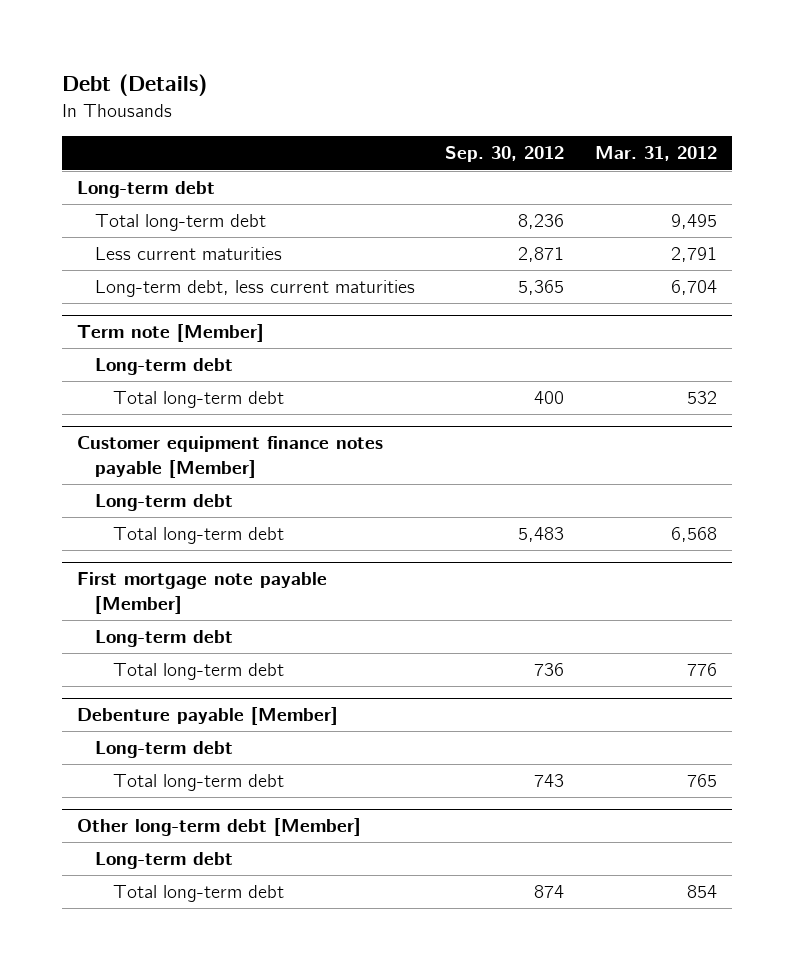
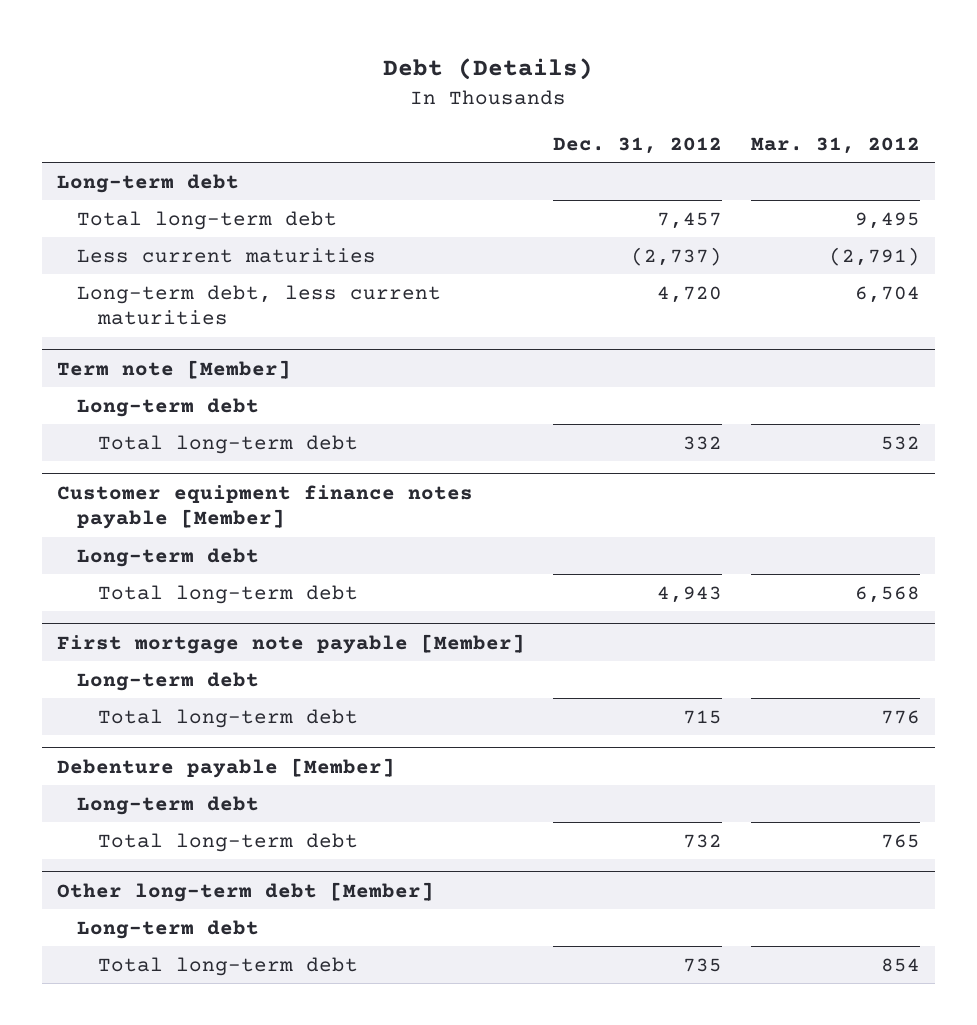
- | Sep. 30, 2012 | Mar. 31, 2012
+ | Dec. 31, 2012 | Mar. 31, 2012
- Less current maturities | 2,871 | 2,791
+ Less current maturities | (2,737) | (2,791)

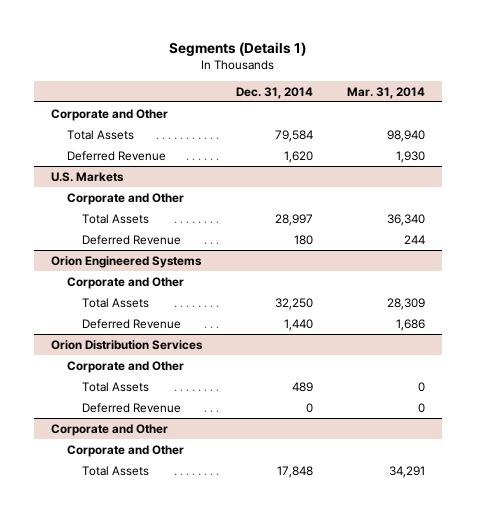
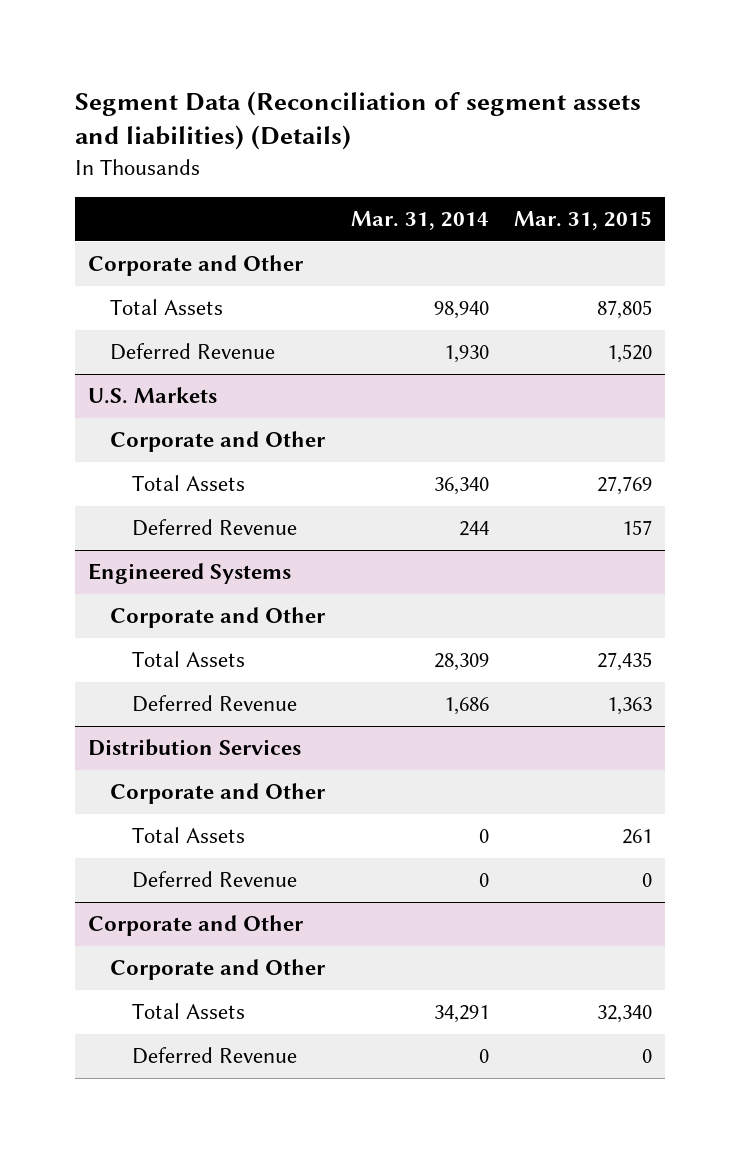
- Segments (Details 1)
+ Segment Data (Reconciliation of segment assets and liabilities) (Details)
- | Dec. 31, 2014 | Mar. 31, 2014
+ | Mar. 31, 2014 | Mar. 31, 2015
- Orion Engineered Systems
+ Engineered Systems
- Orion Distribution Services
+ Distribution Services
@ Corporate and Other
+ Deferred Revenue | 0 | 0

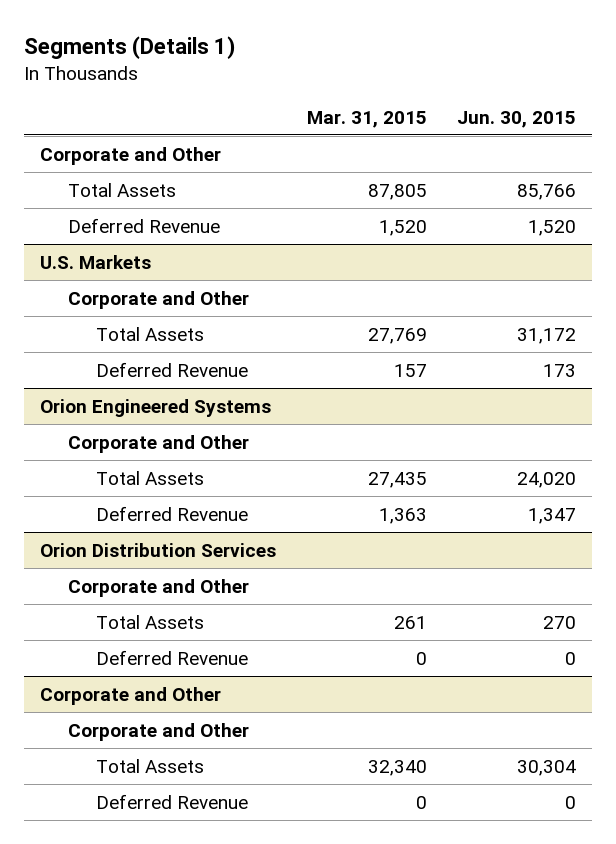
- Segment Data (Reconciliation of segment assets and liabilities) (Details)
+ Segments (Details 1)
- | Mar. 31, 2014 | Mar. 31, 2015
+ | Mar. 31, 2015 | Jun. 30, 2015
- Engineered Systems
+ Orion Engineered Systems
- Distribution Services
+ Orion Distribution Services

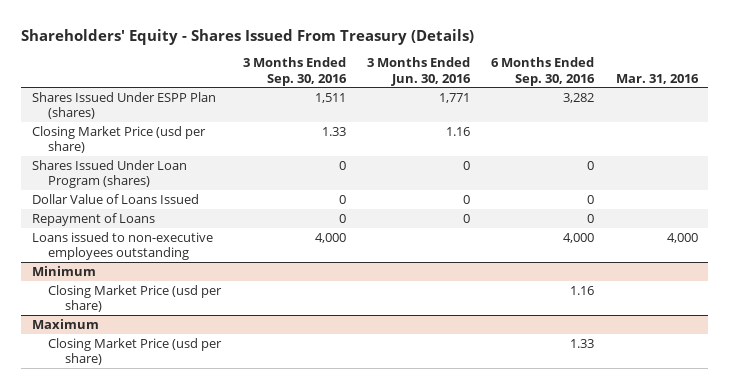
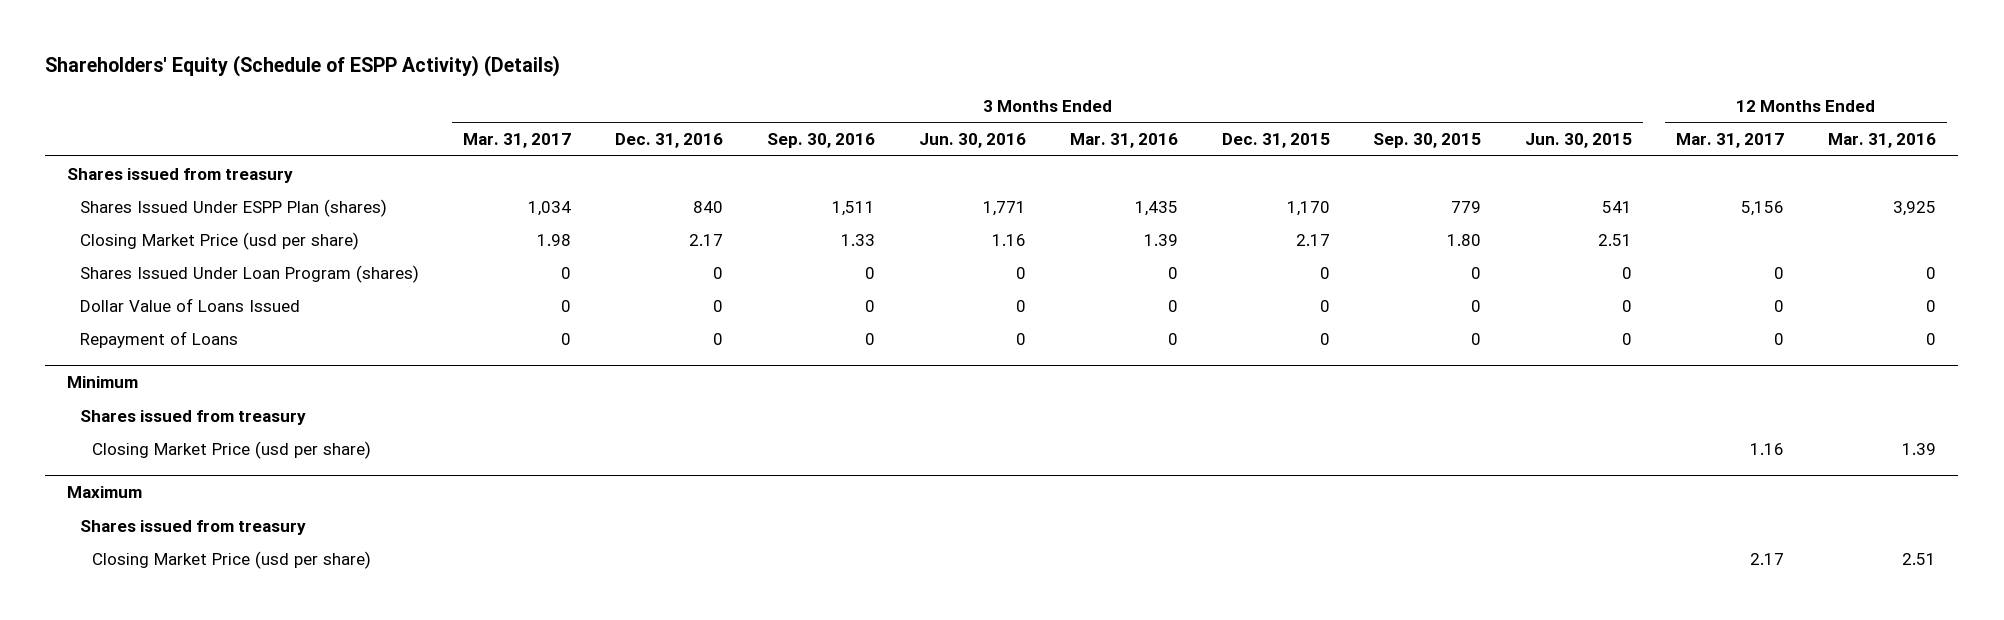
- Shareholders' Equity - Shares Issued From Treasury (Details)
+ Shareholders' Equity (Schedule of ESPP Activity) (Details)
- | 3 Months Ended Sep. 30, 2016 | 3 Months Ended Jun. 30, 2016 | 6 Months Ended Sep. 30, 2016 | Mar. 31, 2016
+ | 3 Months Ended Mar. 31, 2017 | 3 Months Ended Dec. 31, 2016 | 3 Months Ended Sep. 30, 2016 | 3 Months Ended Jun. 30, 2016 | 3 Months Ended Mar. 31, 2016 | 3 Months Ended Dec. 31, 2015 | 3 Months Ended Sep. 30, 2015 | 3 Months Ended Jun. 30, 2015 | 12 Months Ended Mar. 31, 2017 | 12 Months Ended Mar. 31, 2016
+ Shares issued from treasury
- Loans issued to non-executive employees outstanding | 4,000 | | 4,000 | 4,000
@ Minimum
+ Shares issued from treasury
@ Maximum
+ Shares issued from treasury

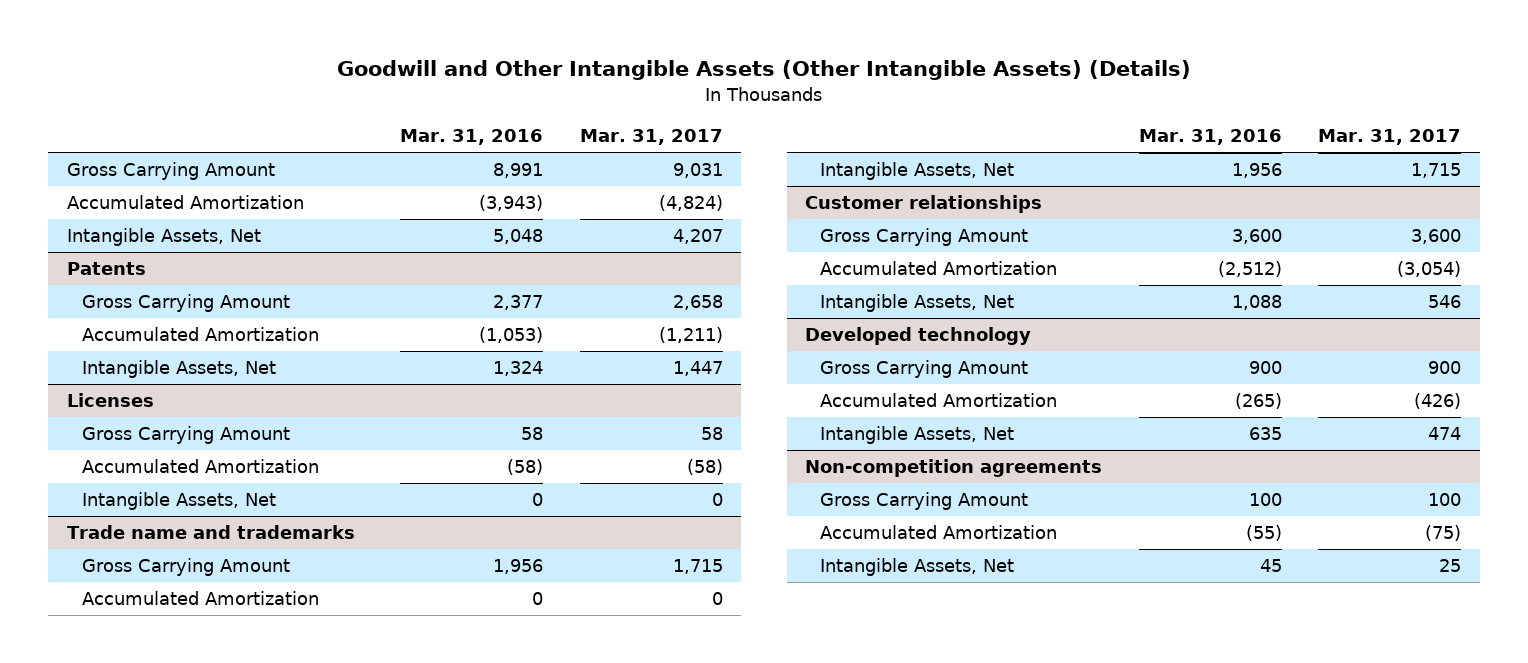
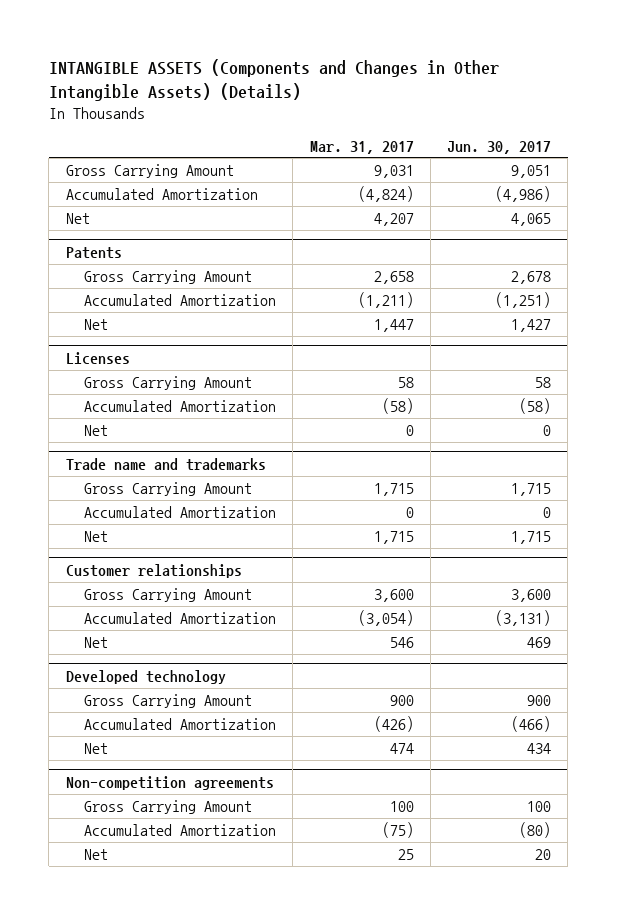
- Goodwill and Other Intangible Assets (Other Intangible Assets) (Details)
+ INTANGIBLE ASSETS (Components and Changes in Other Intangible Assets) (Details)
- | Mar. 31, 2016 | Mar. 31, 2017
+ | Mar. 31, 2017 | Jun. 30, 2017
- Intangible Assets, Net | 5,048 | 4,207
+ Net | 4,207 | 4,065
@ Patents
- Intangible Assets, Net | 1,324 | 1,447
+ Net | 1,447 | 1,427
@ Licenses
- Intangible Assets, Net | 0 | 0
+ Net | 0 | 0
@ Trade name and trademarks
- Intangible Assets, Net | 1,956 | 1,715
+ Net | 1,715 | 1,715
@ Customer relationships
- Intangible Assets, Net | 1,088 | 546
+ Net | 546 | 469
@ Developed technology
- Intangible Assets, Net | 635 | 474
+ Net | 474 | 434
@ Non-competition agreements
- Intangible Assets, Net | 45 | 25
+ Net | 25 | 20

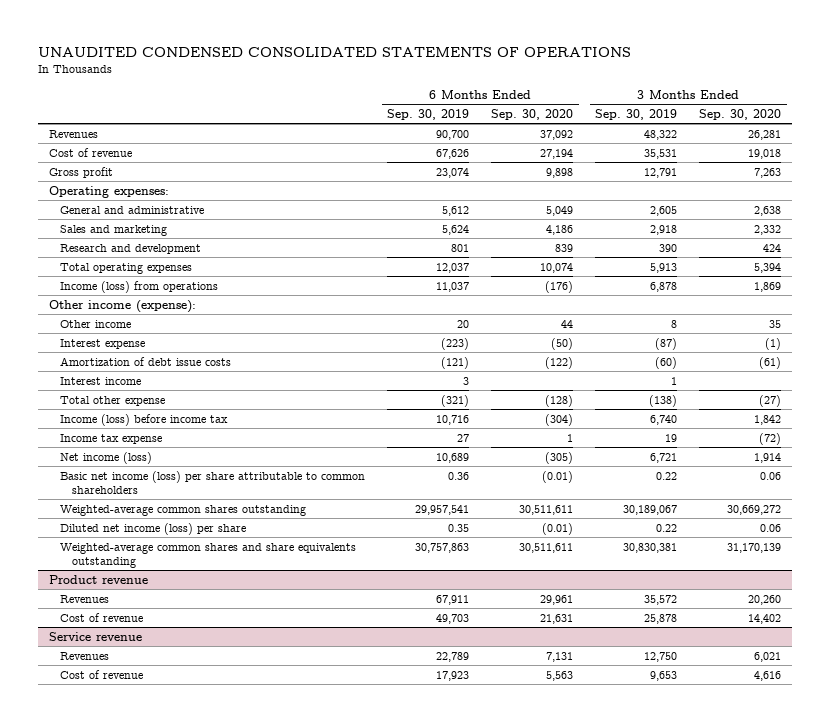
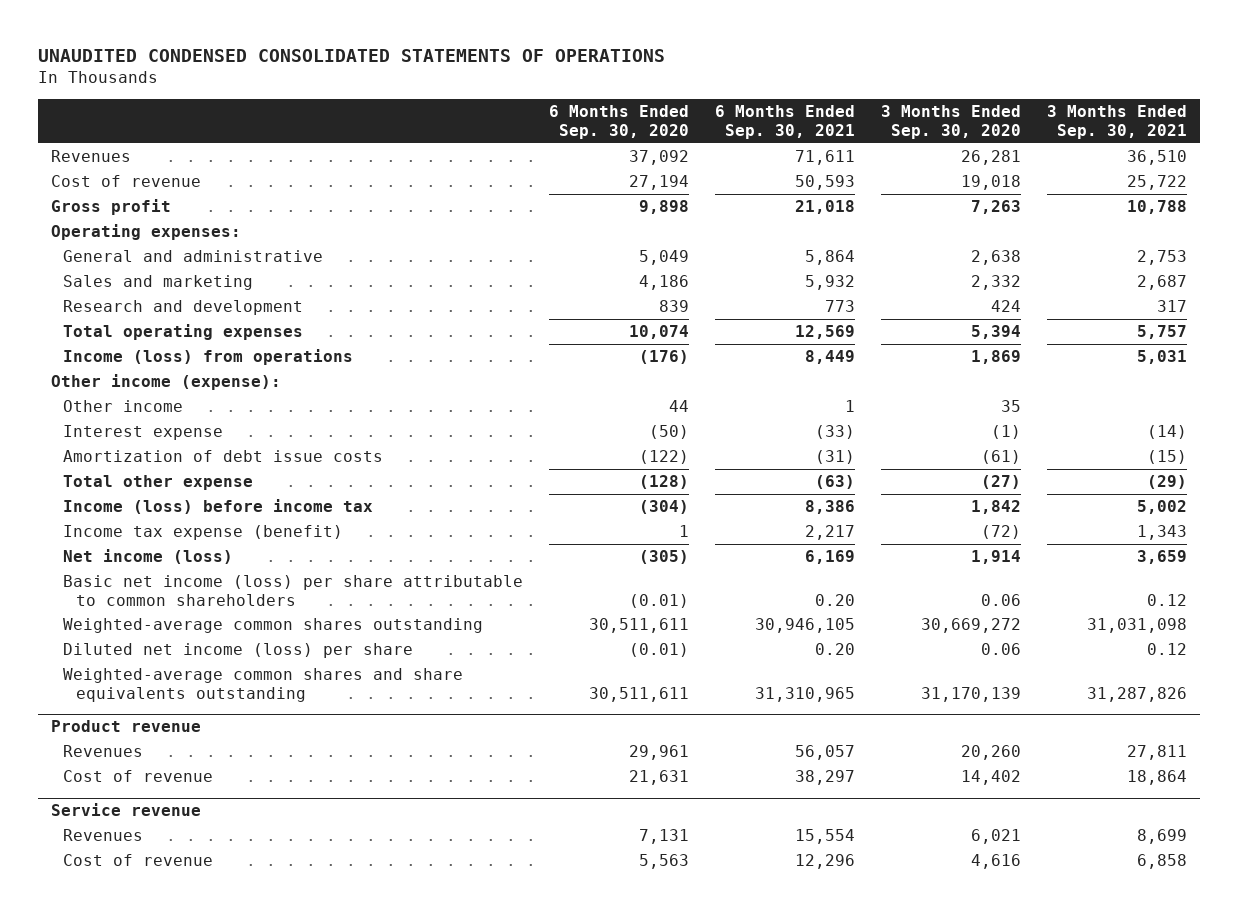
- | 6 Months Ended Sep. 30, 2019 | 6 Months Ended Sep. 30, 2020 | 3 Months Ended Sep. 30, 2019 | 3 Months Ended Sep. 30, 2020
+ | 6 Months Ended Sep. 30, 2020 | 6 Months Ended Sep. 30, 2021 | 3 Months Ended Sep. 30, 2020 | 3 Months Ended Sep. 30, 2021
- Interest income | 3 | | 1 |
- Income tax expense | 27 | 1 | 19 | (72)
+ Income tax expense (benefit) | 1 | 2,217 | (72) | 1,343

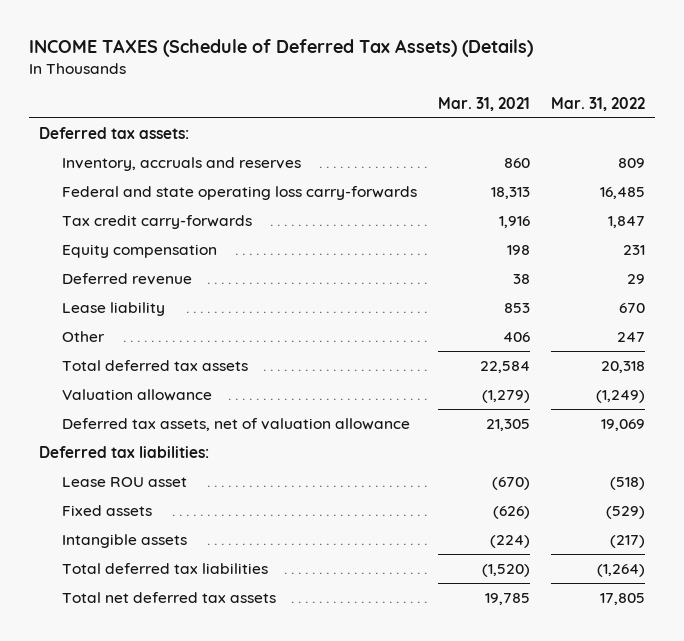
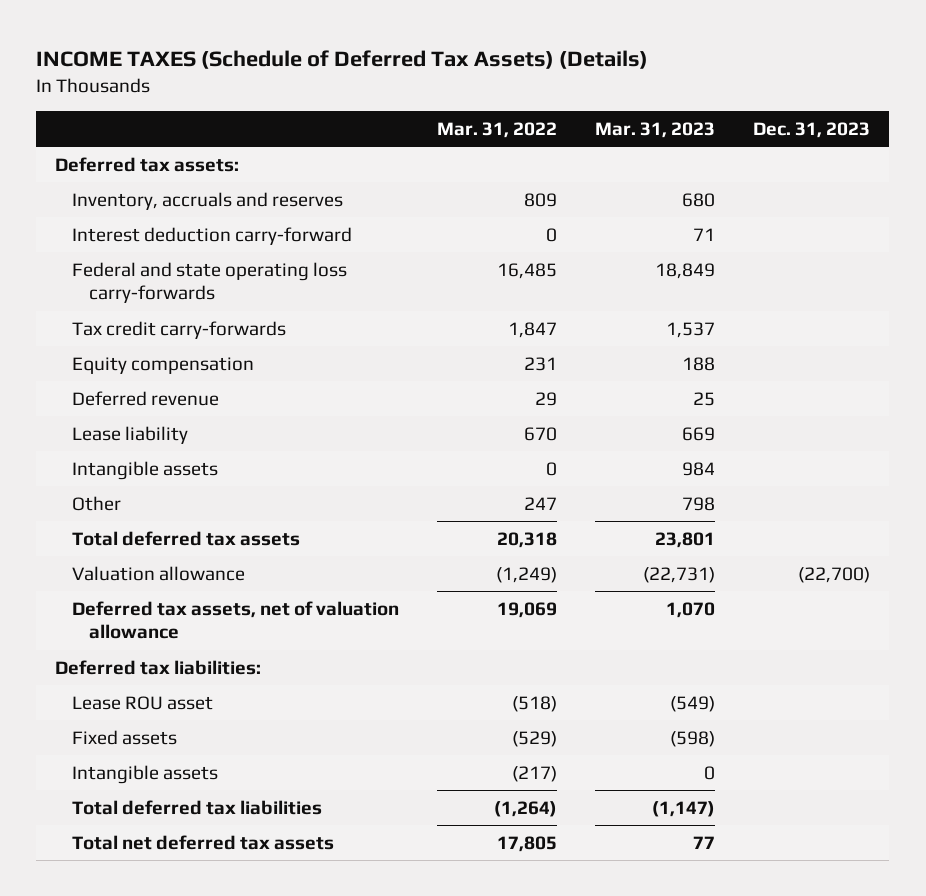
- | Mar. 31, 2021 | Mar. 31, 2022
+ | Mar. 31, 2022 | Mar. 31, 2023 | Dec. 31, 2023
+ Interest deduction carry-forward | 0 | 71 |
+ Intangible assets | 0 | 984 |

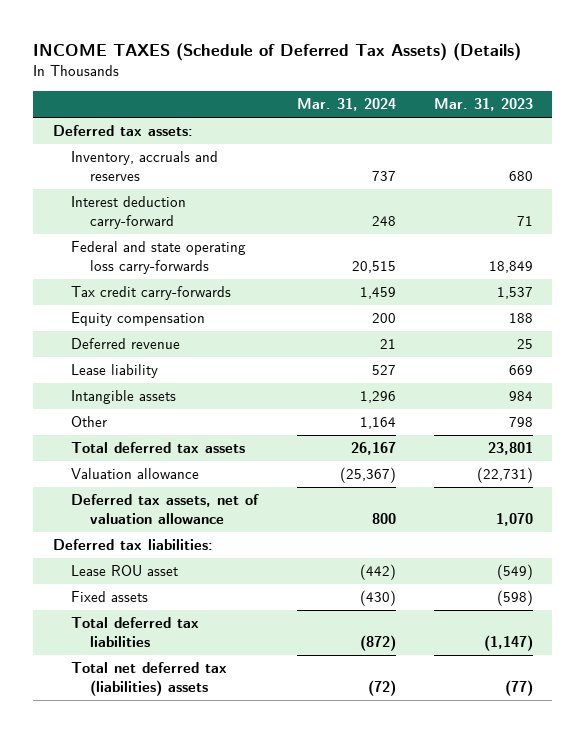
- | Mar. 31, 2022 | Mar. 31, 2023 | Dec. 31, 2023
+ | Mar. 31, 2024 | Mar. 31, 2023
- Intangible assets | (217) | 0 |
- Total net deferred tax assets | 17,805 | 77 |
+ Total net deferred tax (liabilities) assets | (72) | (77)

